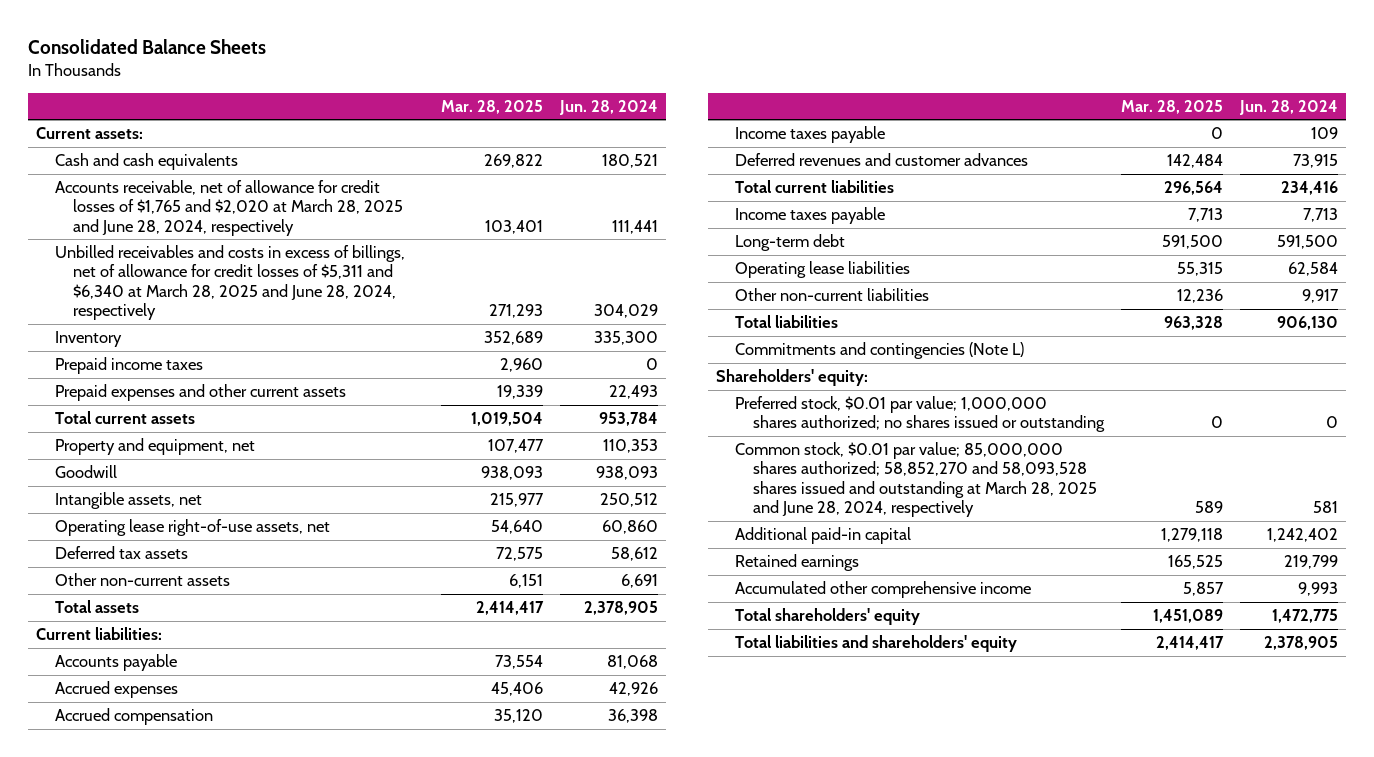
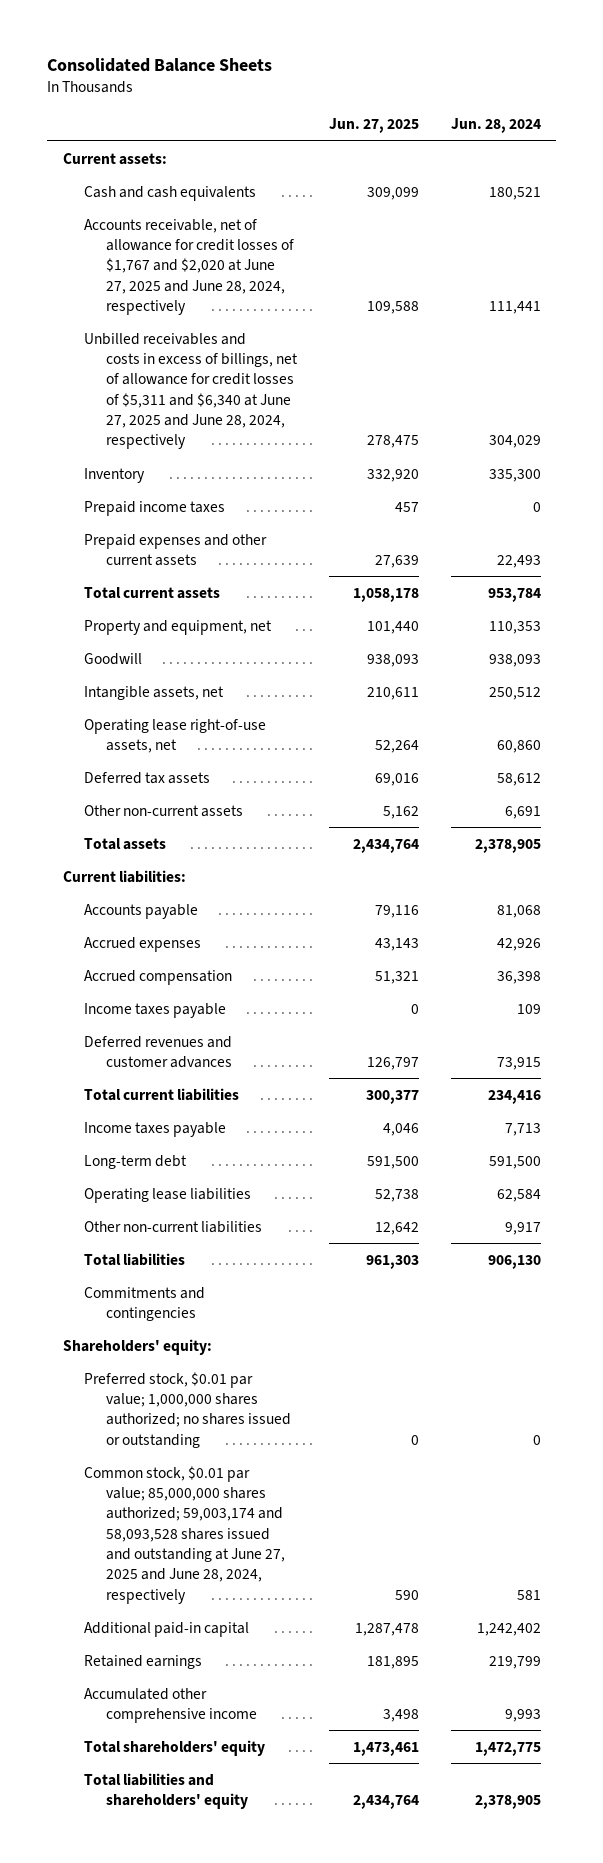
- | Mar. 28, 2025 | Jun. 28, 2024
+ | Jun. 27, 2025 | Jun. 28, 2024
- Accounts receivable, net of allowance for credit losses of $1,765 and $2,020 at March 28, 2025 and June 28, 2024, respectively | 103,401 | 111,441
- Unbilled receivables and costs in excess of billings, net of allowance for credit losses of $5,311 and $6,340 at March 28, 2025 and June 28, 2024, respectively | 271,293 | 304,029
+ Accounts receivable, net of allowance for credit losses of $1,767 and $2,020 at June 27, 2025 and June 28, 2024, respectively | 109,588 | 111,441
+ Unbilled receivables and costs in excess of billings, net of allowance for credit losses of $5,311 and $6,340 at June 27, 2025 and June 28, 2024, respectively | 278,475 | 304,029
- Commitments and contingencies (Note L)
+ Commitments and contingencies
- Common stock, $0.01 par value; 85,000,000 shares authorized; 58,852,270 and 58,093,528 shares issued and outstanding at March 28, 2025 and June 28, 2024, respectively | 589 | 581
+ Common stock, $0.01 par value; 85,000,000 shares authorized; 59,003,174 and 58,093,528 shares issued and outstanding at June 27, 2025 and June 28, 2024, respectively | 590 | 581

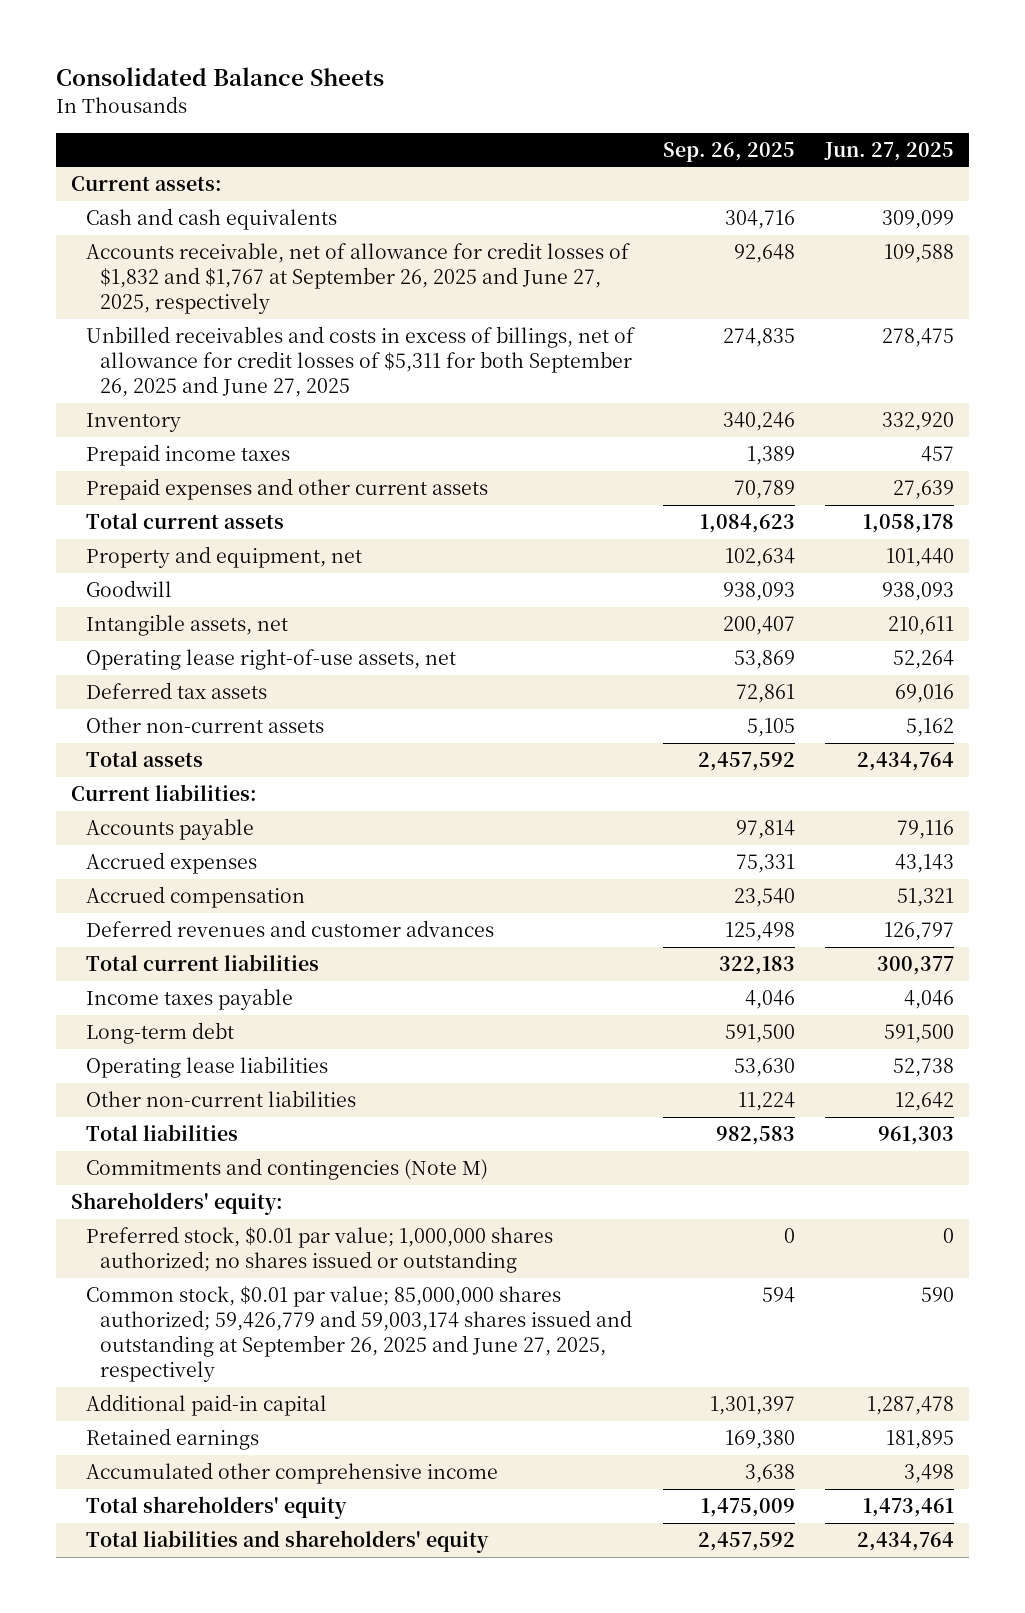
- | Jun. 27, 2025 | Jun. 28, 2024
+ | Sep. 26, 2025 | Jun. 27, 2025
- Accounts receivable, net of allowance for credit losses of $1,767 and $2,020 at June 27, 2025 and June 28, 2024, respectively | 109,588 | 111,441
- Unbilled receivables and costs in excess of billings, net of allowance for credit losses of $5,311 and $6,340 at June 27, 2025 and June 28, 2024, respectively | 278,475 | 304,029
+ Accounts receivable, net of allowance for credit losses of $1,832 and $1,767 at September 26, 2025 and June 27, 2025, respectively | 92,648 | 109,588
+ Unbilled receivables and costs in excess of billings, net of allowance for credit losses of $5,311 for both September 26, 2025 and June 27, 2025 | 274,835 | 278,475
- Income taxes payable | 0 | 109
- Commitments and contingencies
+ Commitments and contingencies (Note M)
- Common stock, $0.01 par value; 85,000,000 shares authorized; 59,003,174 and 58,093,528 shares issued and outstanding at June 27, 2025 and June 28, 2024, respectively | 590 | 581
+ Common stock, $0.01 par value; 85,000,000 shares authorized; 59,426,779 and 59,003,174 shares issued and outstanding at September 26, 2025 and June 27, 2025, respectively | 594 | 590

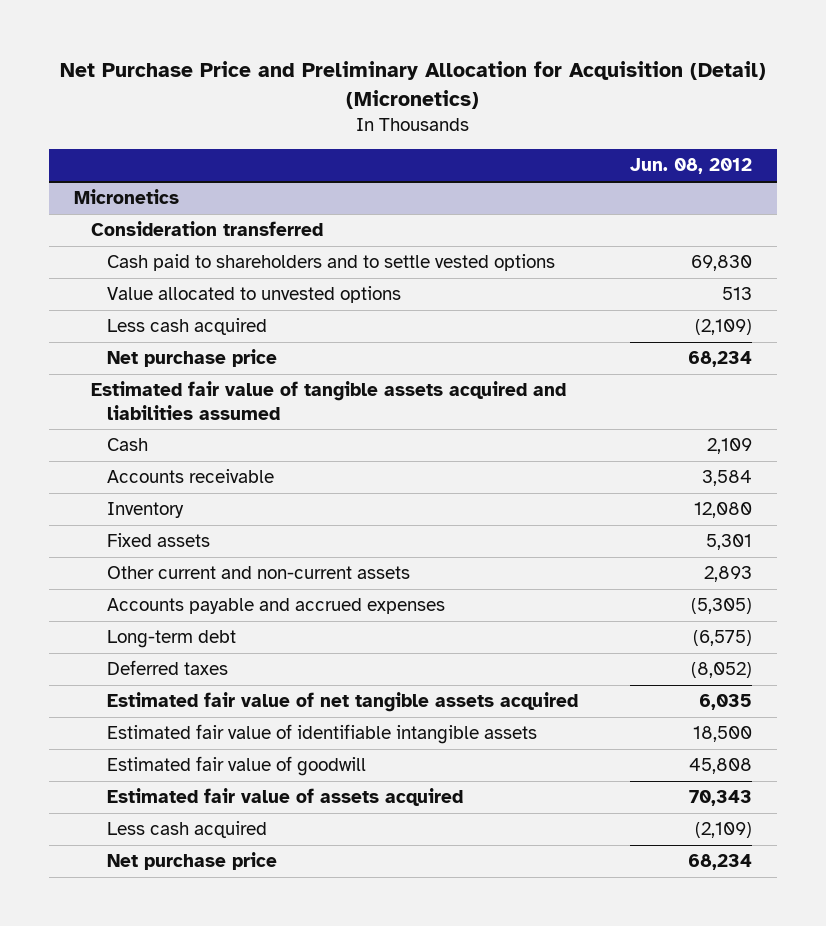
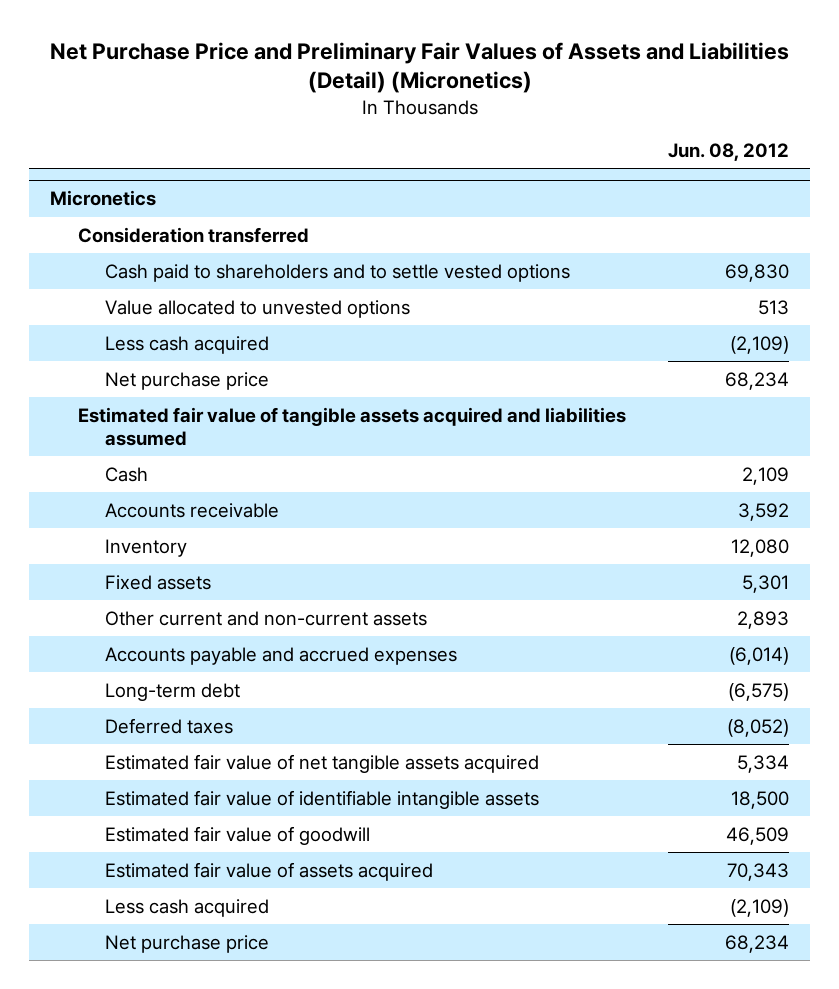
- Net Purchase Price and Preliminary Allocation for Acquisition (Detail) (Micronetics)
+ Net Purchase Price and Preliminary Fair Values of Assets and Liabilities (Detail) (Micronetics)
@ Micronetics
- Accounts receivable | 3,584
+ Accounts receivable | 3,592
- Accounts payable and accrued expenses | (5,305)
+ Accounts payable and accrued expenses | (6,014)
- Estimated fair value of net tangible assets acquired | 6,035
+ Estimated fair value of net tangible assets acquired | 5,334
- Estimated fair value of goodwill | 45,808
+ Estimated fair value of goodwill | 46,509

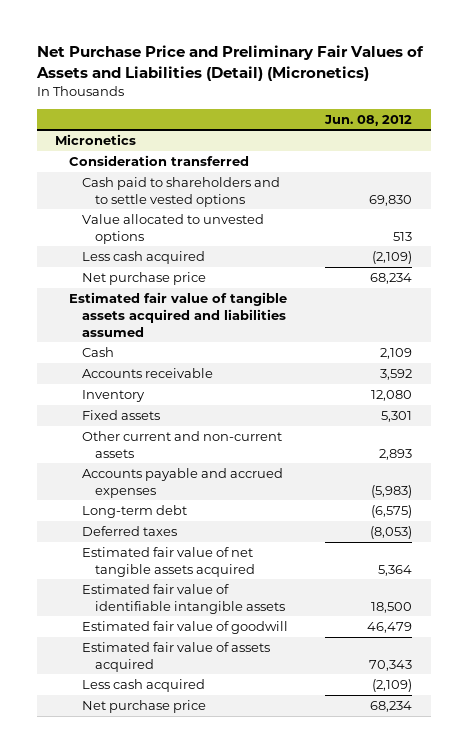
@ Micronetics
- Accounts payable and accrued expenses | (6,014)
+ Accounts payable and accrued expenses | (5,983)
- Deferred taxes | (8,052)
- Estimated fair value of net tangible assets acquired | 5,334
+ Deferred taxes | (8,053)
+ Estimated fair value of net tangible assets acquired | 5,364
- Estimated fair value of goodwill | 46,509
+ Estimated fair value of goodwill | 46,479

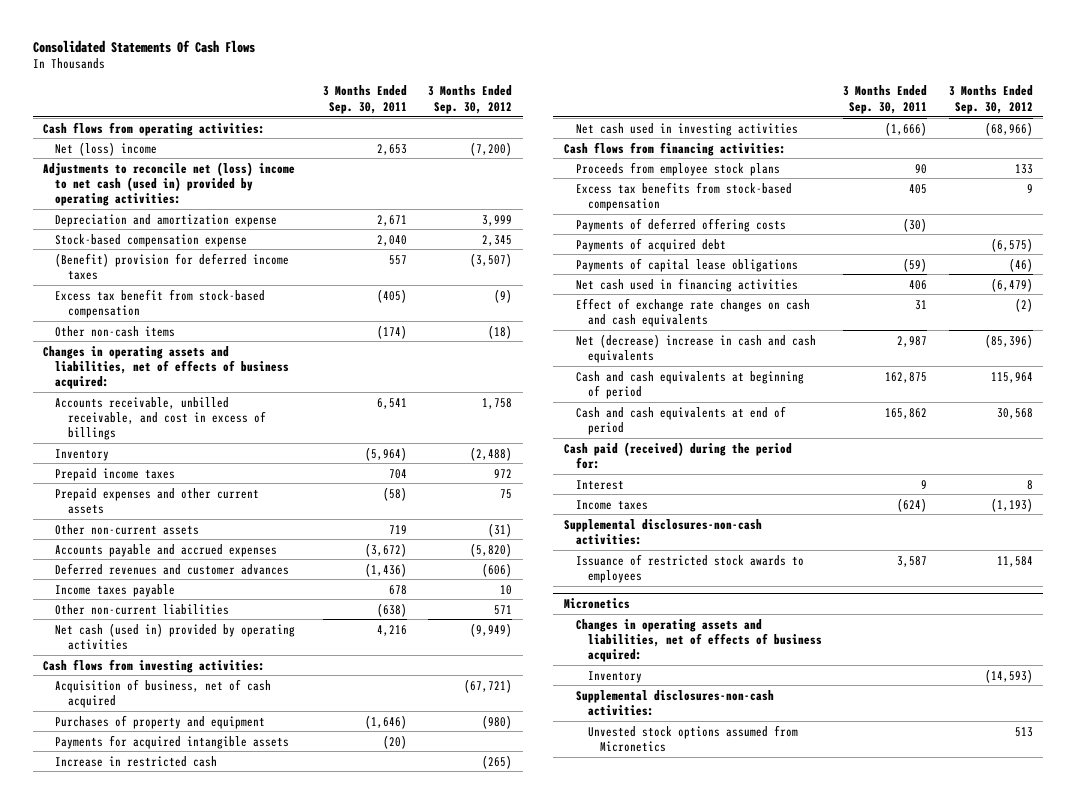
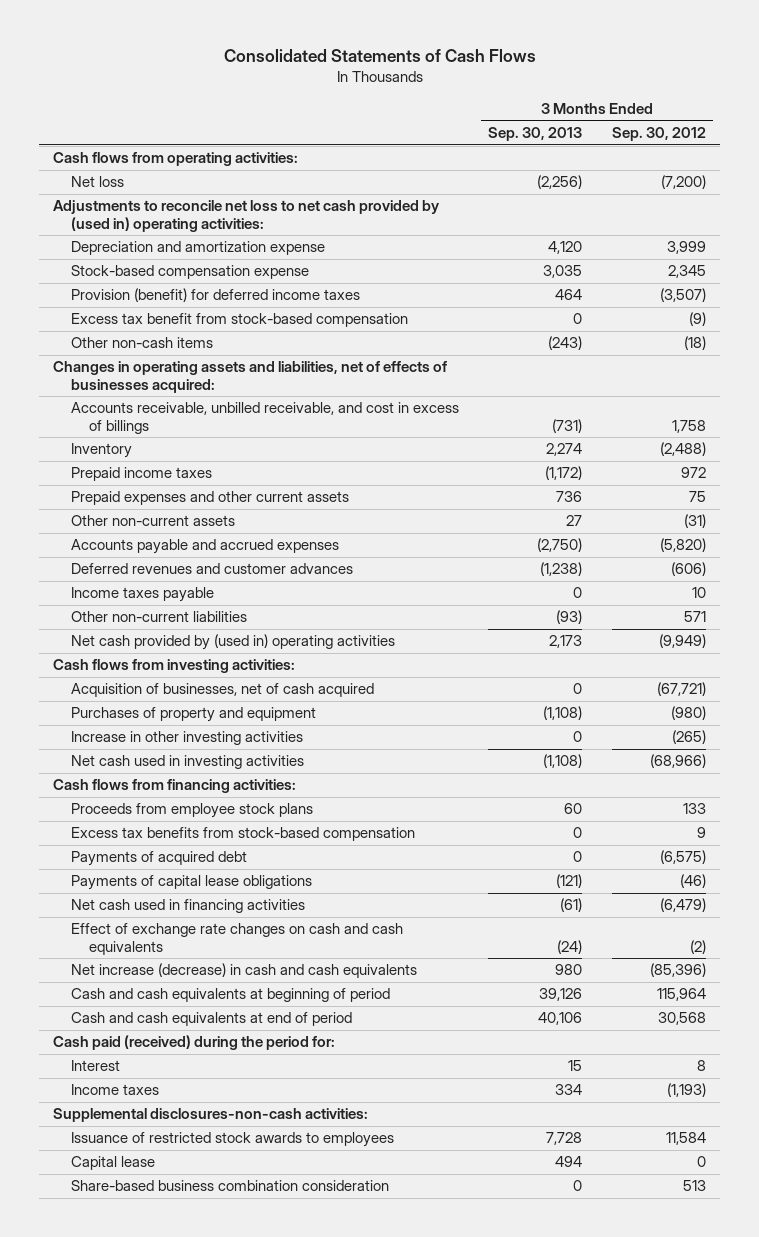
- Consolidated Statements Of Cash Flows
+ Consolidated Statements of Cash Flows
- | 3 Months Ended Sep. 30, 2011 | 3 Months Ended Sep. 30, 2012
+ | 3 Months Ended Sep. 30, 2013 | 3 Months Ended Sep. 30, 2012
- Net (loss) income | 2,653 | (7,200)
- Adjustments to reconcile net (loss) income to net cash (used in) provided by operating activities:
+ Net loss | (2,256) | (7,200)
+ Adjustments to reconcile net loss to net cash provided by (used in) operating activities:
- (Benefit) provision for deferred income taxes | 557 | (3,507)
+ Provision (benefit) for deferred income taxes | 464 | (3,507)
- Changes in operating assets and liabilities, net of effects of business acquired:
+ Changes in operating assets and liabilities, net of effects of businesses acquired:
- Net cash (used in) provided by operating activities | 4,216 | (9,949)
+ Net cash provided by (used in) operating activities | 2,173 | (9,949)
- Acquisition of business, net of cash acquired | | (67,721)
+ Acquisition of businesses, net of cash acquired | 0 | (67,721)
- Payments for acquired intangible assets | (20) |
- Increase in restricted cash | | (265)
+ Increase in other investing activities | 0 | (265)
- Payments of deferred offering costs | (30) |
- Net (decrease) increase in cash and cash equivalents | 2,987 | (85,396)
+ Net increase (decrease) in cash and cash equivalents | 980 | (85,396)
- Micronetics
- Changes in operating assets and liabilities, net of effects of business acquired:
- Inventory | | (14,593)
- Supplemental disclosures-non-cash activities:
- Unvested stock options assumed from Micronetics | | 513
+ Capital lease | 494 | 0
+ Share-based business combination consideration | 0 | 513

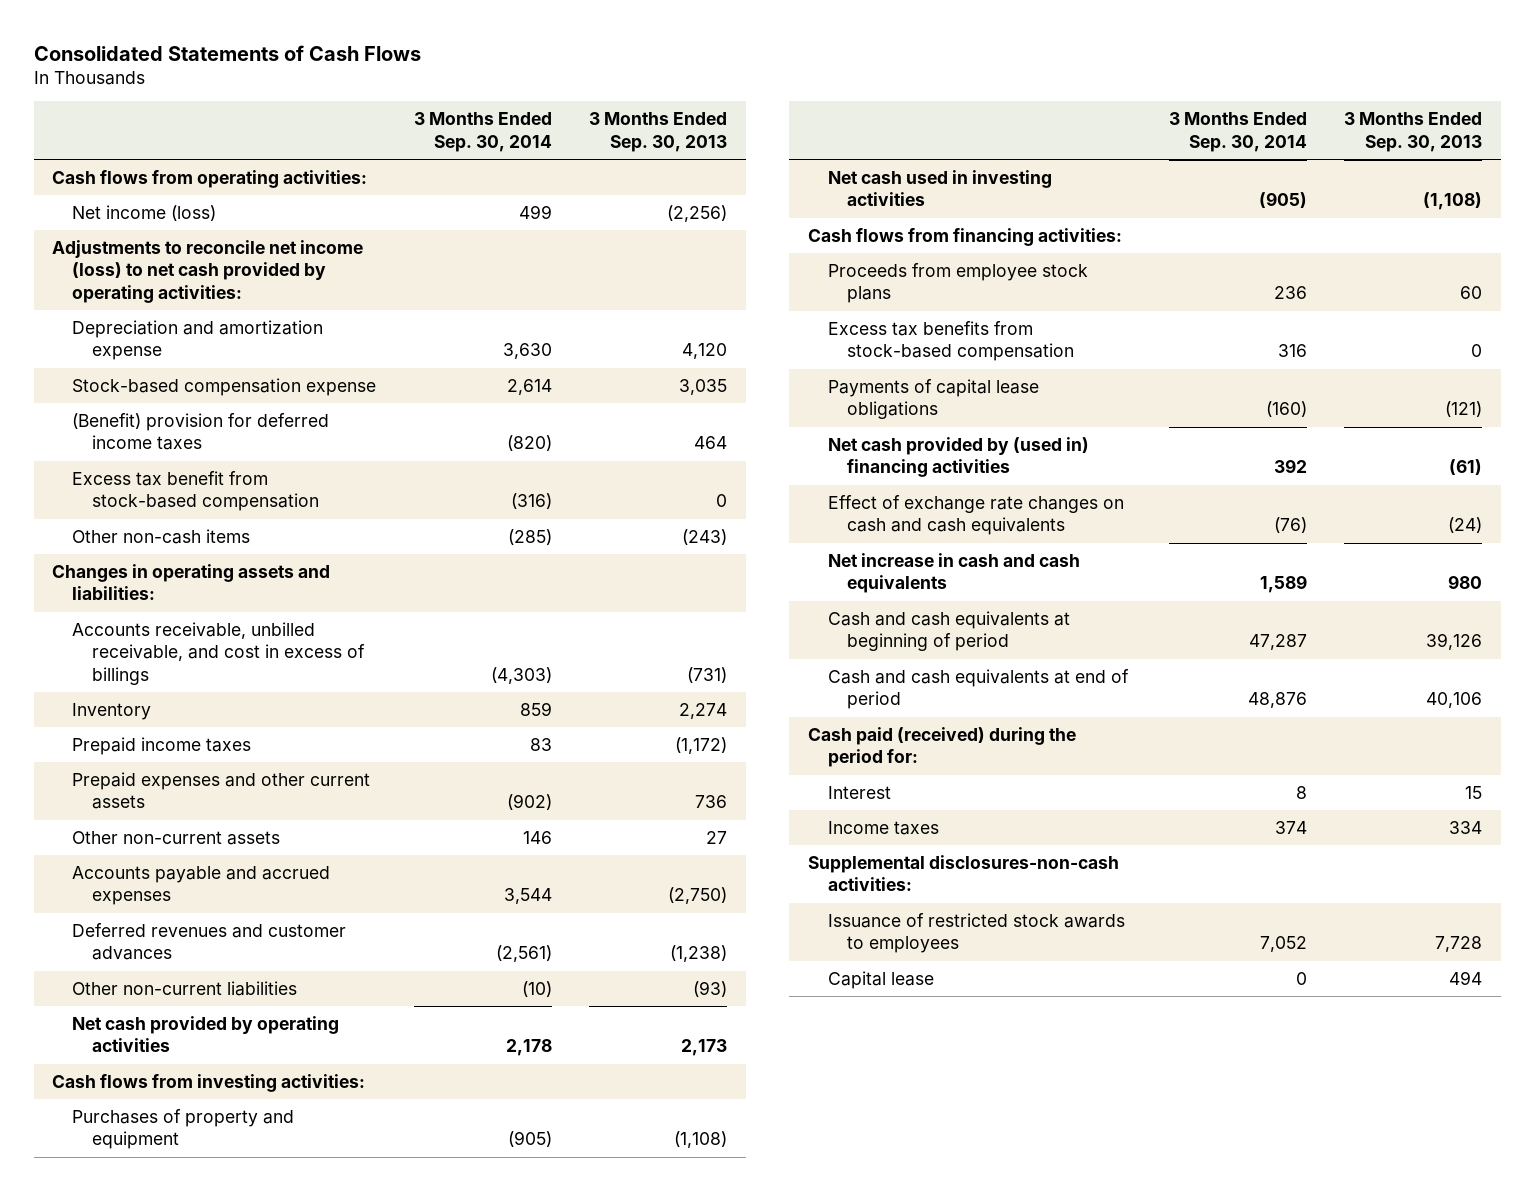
- | 3 Months Ended Sep. 30, 2013 | 3 Months Ended Sep. 30, 2012
+ | 3 Months Ended Sep. 30, 2014 | 3 Months Ended Sep. 30, 2013
- Net loss | (2,256) | (7,200)
- Adjustments to reconcile net loss to net cash provided by (used in) operating activities:
+ Net income (loss) | 499 | (2,256)
+ Adjustments to reconcile net income (loss) to net cash provided by operating activities:
- Provision (benefit) for deferred income taxes | 464 | (3,507)
+ (Benefit) provision for deferred income taxes | (820) | 464
- Changes in operating assets and liabilities, net of effects of businesses acquired:
+ Changes in operating assets and liabilities:
- Income taxes payable | 0 | 10
- Net cash provided by (used in) operating activities | 2,173 | (9,949)
+ Net cash provided by operating activities | 2,178 | 2,173
- Acquisition of businesses, net of cash acquired | 0 | (67,721)
- Increase in other investing activities | 0 | (265)
- Payments of acquired debt | 0 | (6,575)
- Net cash used in financing activities | (61) | (6,479)
+ Net cash provided by (used in) financing activities | 392 | (61)
- Net increase (decrease) in cash and cash equivalents | 980 | (85,396)
+ Net increase in cash and cash equivalents | 1,589 | 980
- Share-based business combination consideration | 0 | 513

